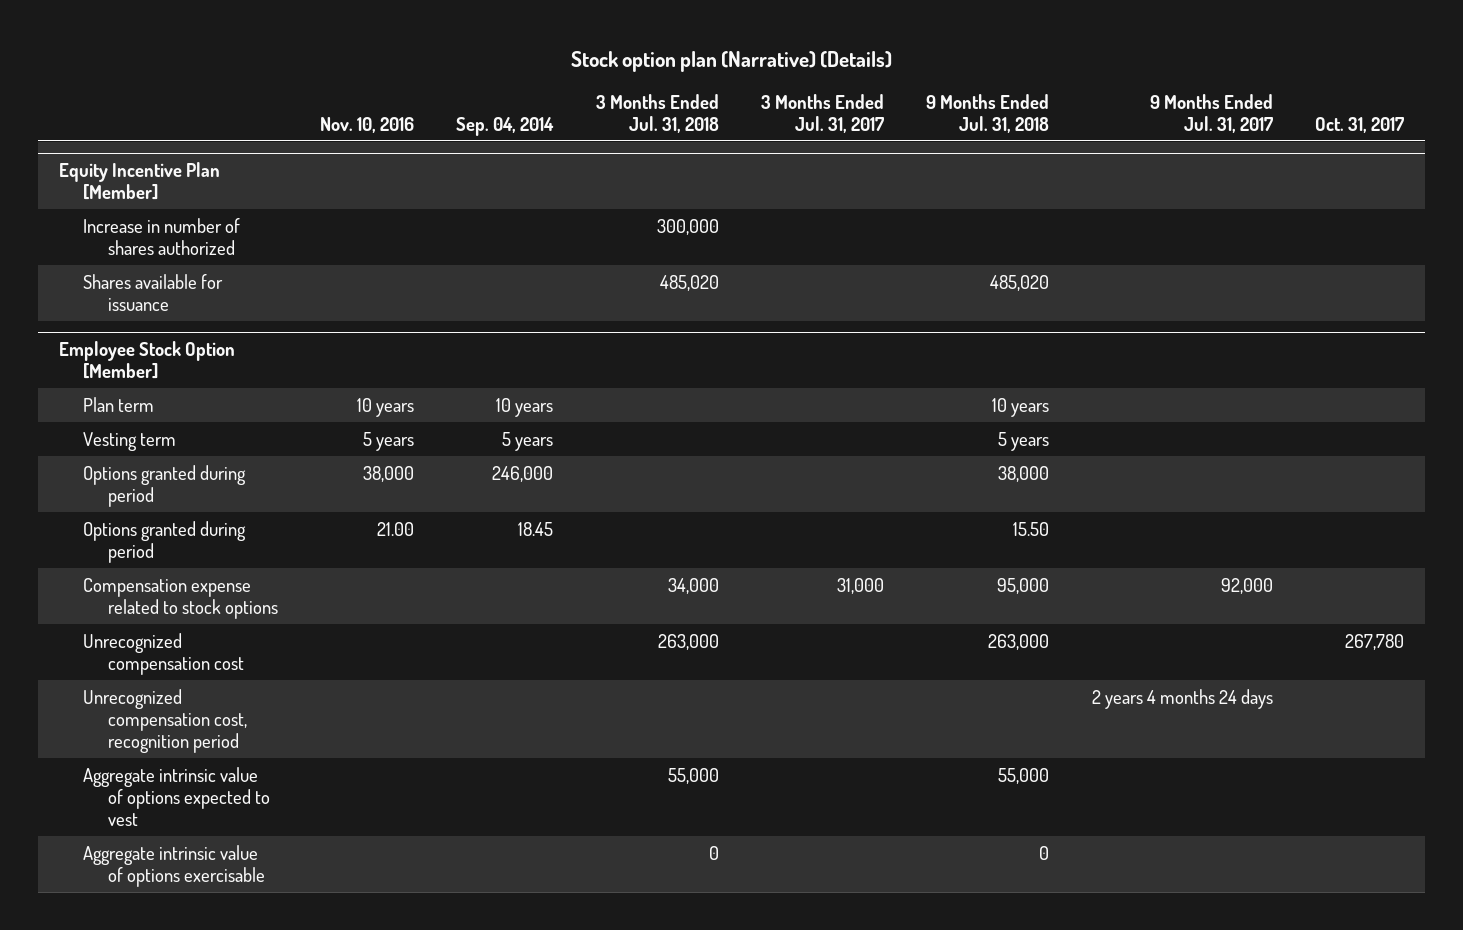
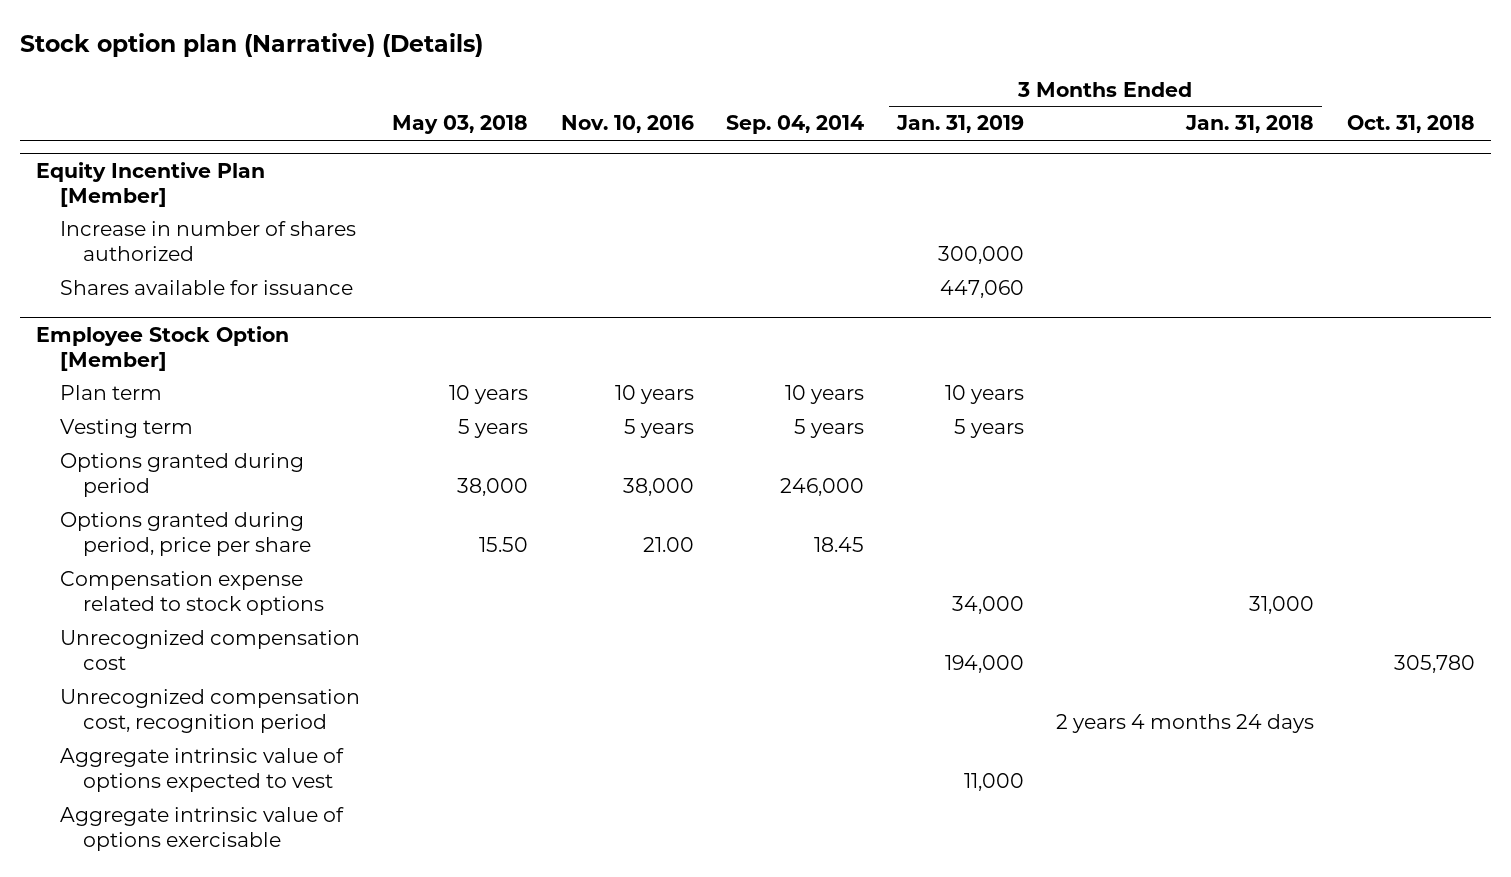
- | Nov. 10, 2016 | Sep. 04, 2014 | 3 Months Ended Jul. 31, 2018 | 3 Months Ended Jul. 31, 2017 | 9 Months Ended Jul. 31, 2018 | 9 Months Ended Jul. 31, 2017 | Oct. 31, 2017
+ | May 03, 2018 | Nov. 10, 2016 | Sep. 04, 2014 | 3 Months Ended Jan. 31, 2019 | 3 Months Ended Jan. 31, 2018 | Oct. 31, 2018
@ Employee Stock Option [Member]
- Options granted during period | 21.00 | 18.45 | | | 15.50 | |
+ Options granted during period, price per share | 15.50 | 21.00 | 18.45 | | |

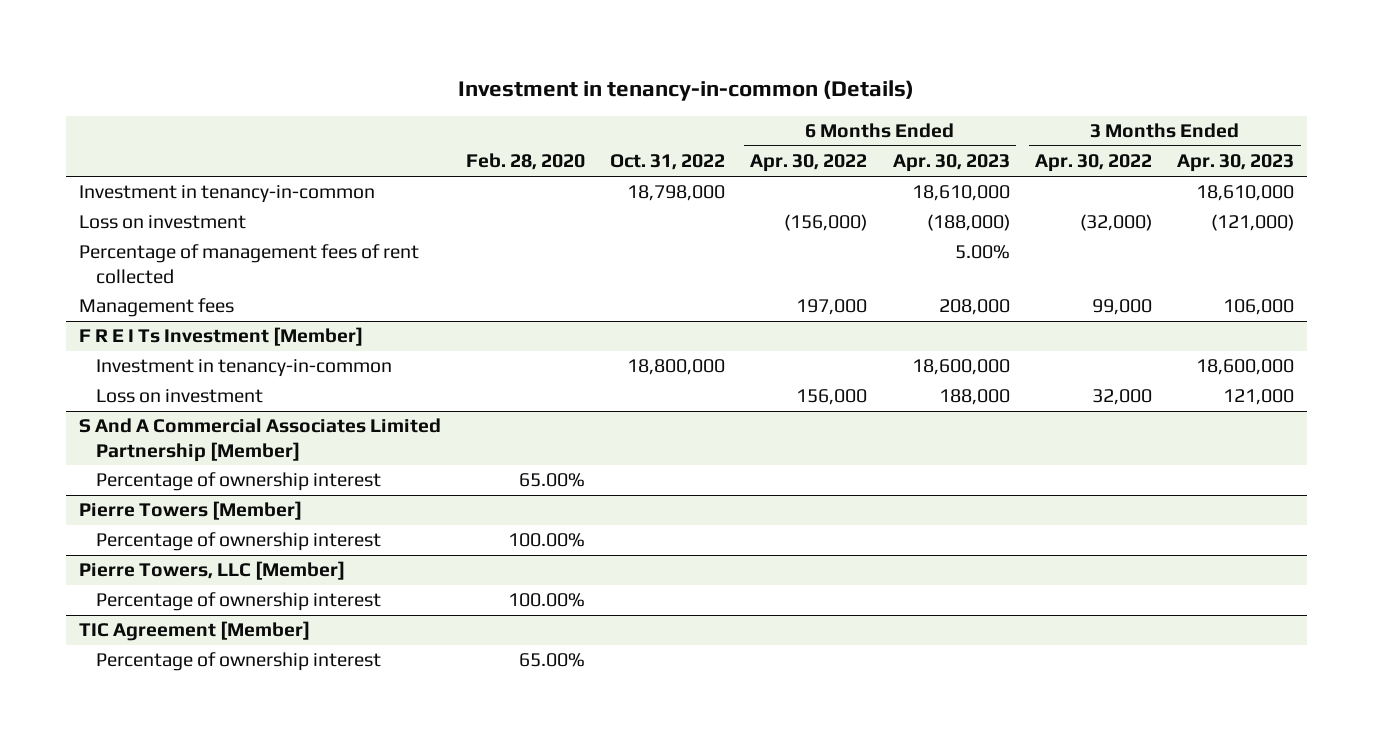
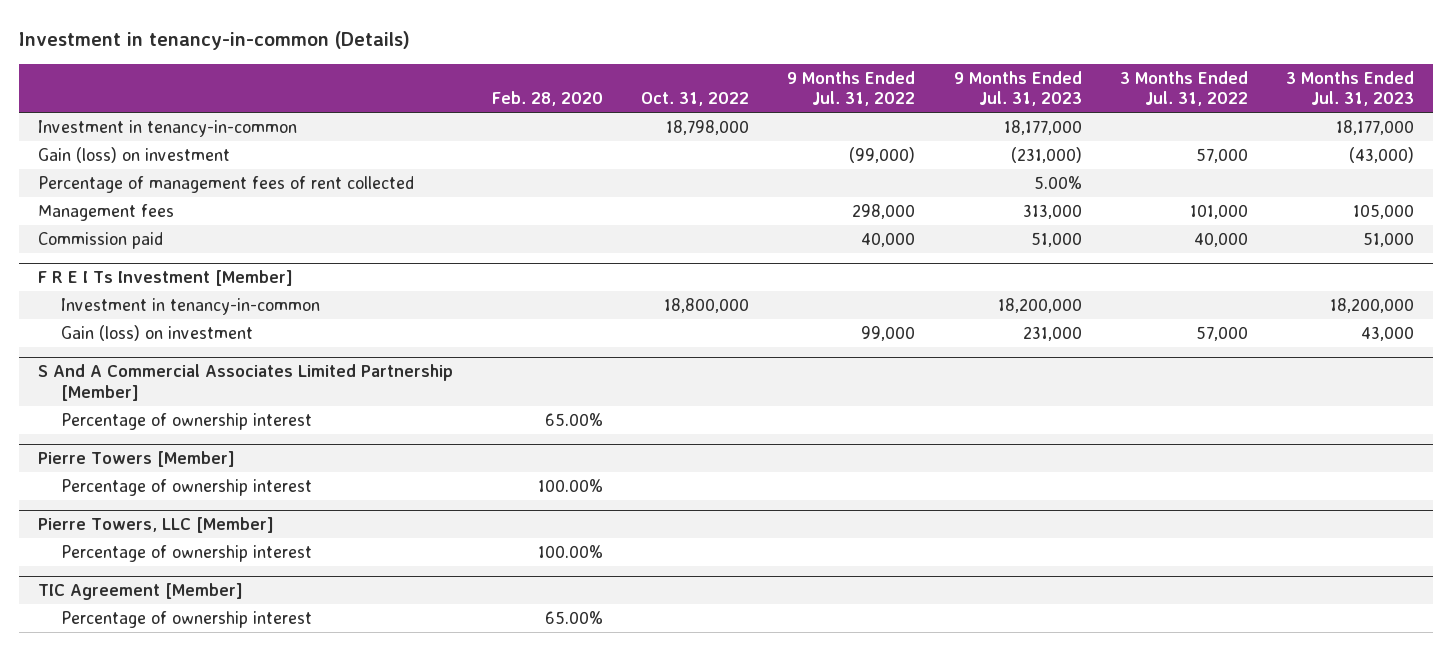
- | Feb. 28, 2020 | Oct. 31, 2022 | 6 Months Ended Apr. 30, 2022 | 6 Months Ended Apr. 30, 2023 | 3 Months Ended Apr. 30, 2022 | 3 Months Ended Apr. 30, 2023
+ | Feb. 28, 2020 | Oct. 31, 2022 | 9 Months Ended Jul. 31, 2022 | 9 Months Ended Jul. 31, 2023 | 3 Months Ended Jul. 31, 2022 | 3 Months Ended Jul. 31, 2023
- Loss on investment | | | (156,000) | (188,000) | (32,000) | (121,000)
+ Gain (loss) on investment | | | (99,000) | (231,000) | 57,000 | (43,000)
+ Commission paid | | | 40,000 | 51,000 | 40,000 | 51,000
@ F R E I Ts Investment [Member]
- Loss on investment | | | 156,000 | 188,000 | 32,000 | 121,000
+ Gain (loss) on investment | | | 99,000 | 231,000 | 57,000 | 43,000

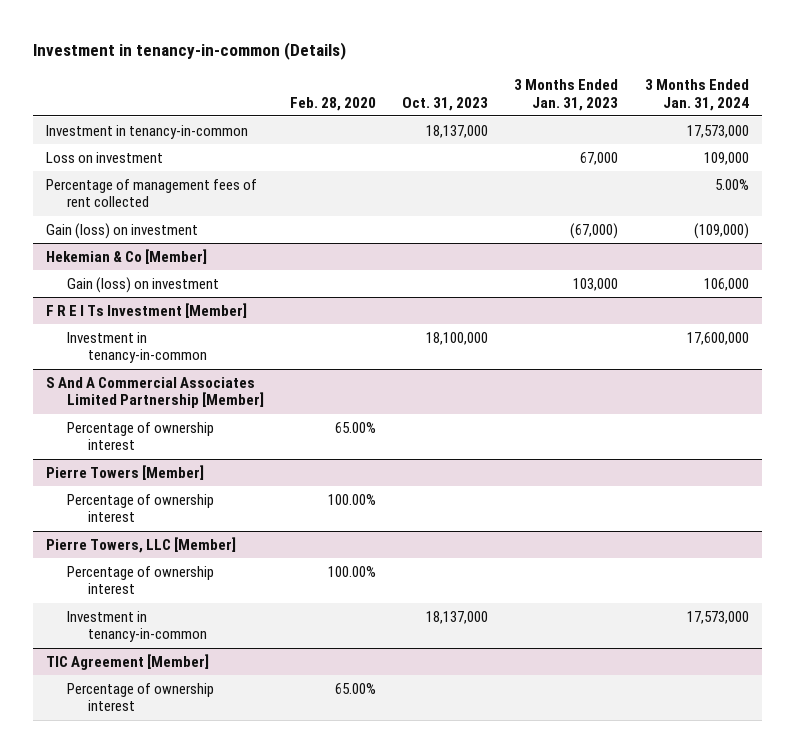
- | Feb. 28, 2020 | Oct. 31, 2022 | 9 Months Ended Jul. 31, 2022 | 9 Months Ended Jul. 31, 2023 | 3 Months Ended Jul. 31, 2022 | 3 Months Ended Jul. 31, 2023
+ | Feb. 28, 2020 | Oct. 31, 2023 | 3 Months Ended Jan. 31, 2023 | 3 Months Ended Jan. 31, 2024
+ Loss on investment | | | 67,000 | 109,000
- Management fees | | | 298,000 | 313,000 | 101,000 | 105,000
- Commission paid | | | 40,000 | 51,000 | 40,000 | 51,000
moved down: Gain (loss) on investment | | | (67,000) | (109,000)
+ Hekemian & Co [Member]
+ Gain (loss) on investment | | | 103,000 | 106,000
@ F R E I Ts Investment [Member]
- Gain (loss) on investment | | | 99,000 | 231,000 | 57,000 | 43,000
@ Pierre Towers, LLC [Member]
+ Investment in tenancy-in-common | | 18,137,000 | | 17,573,000

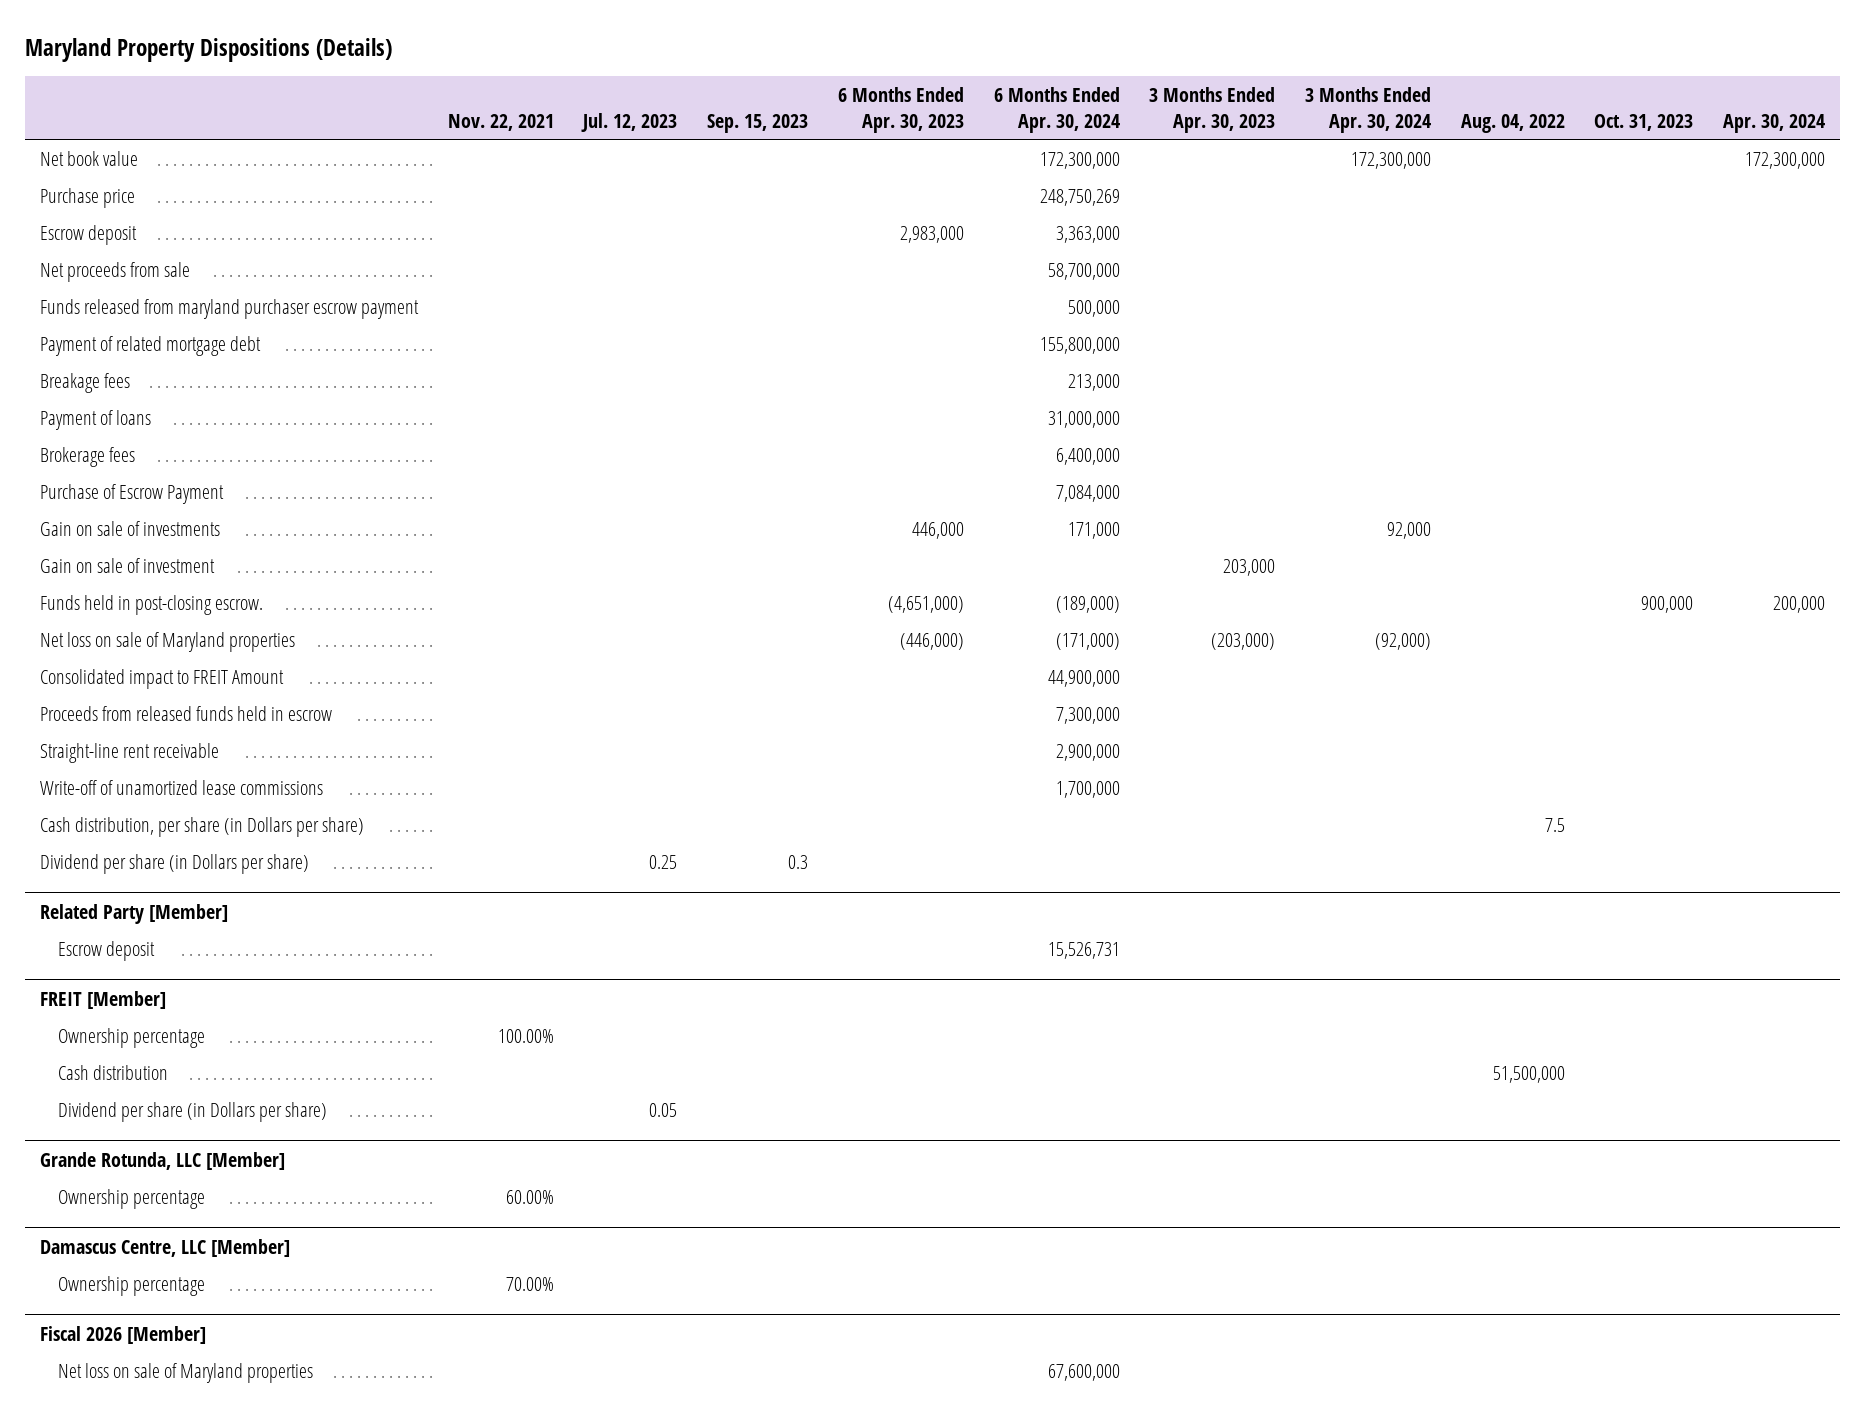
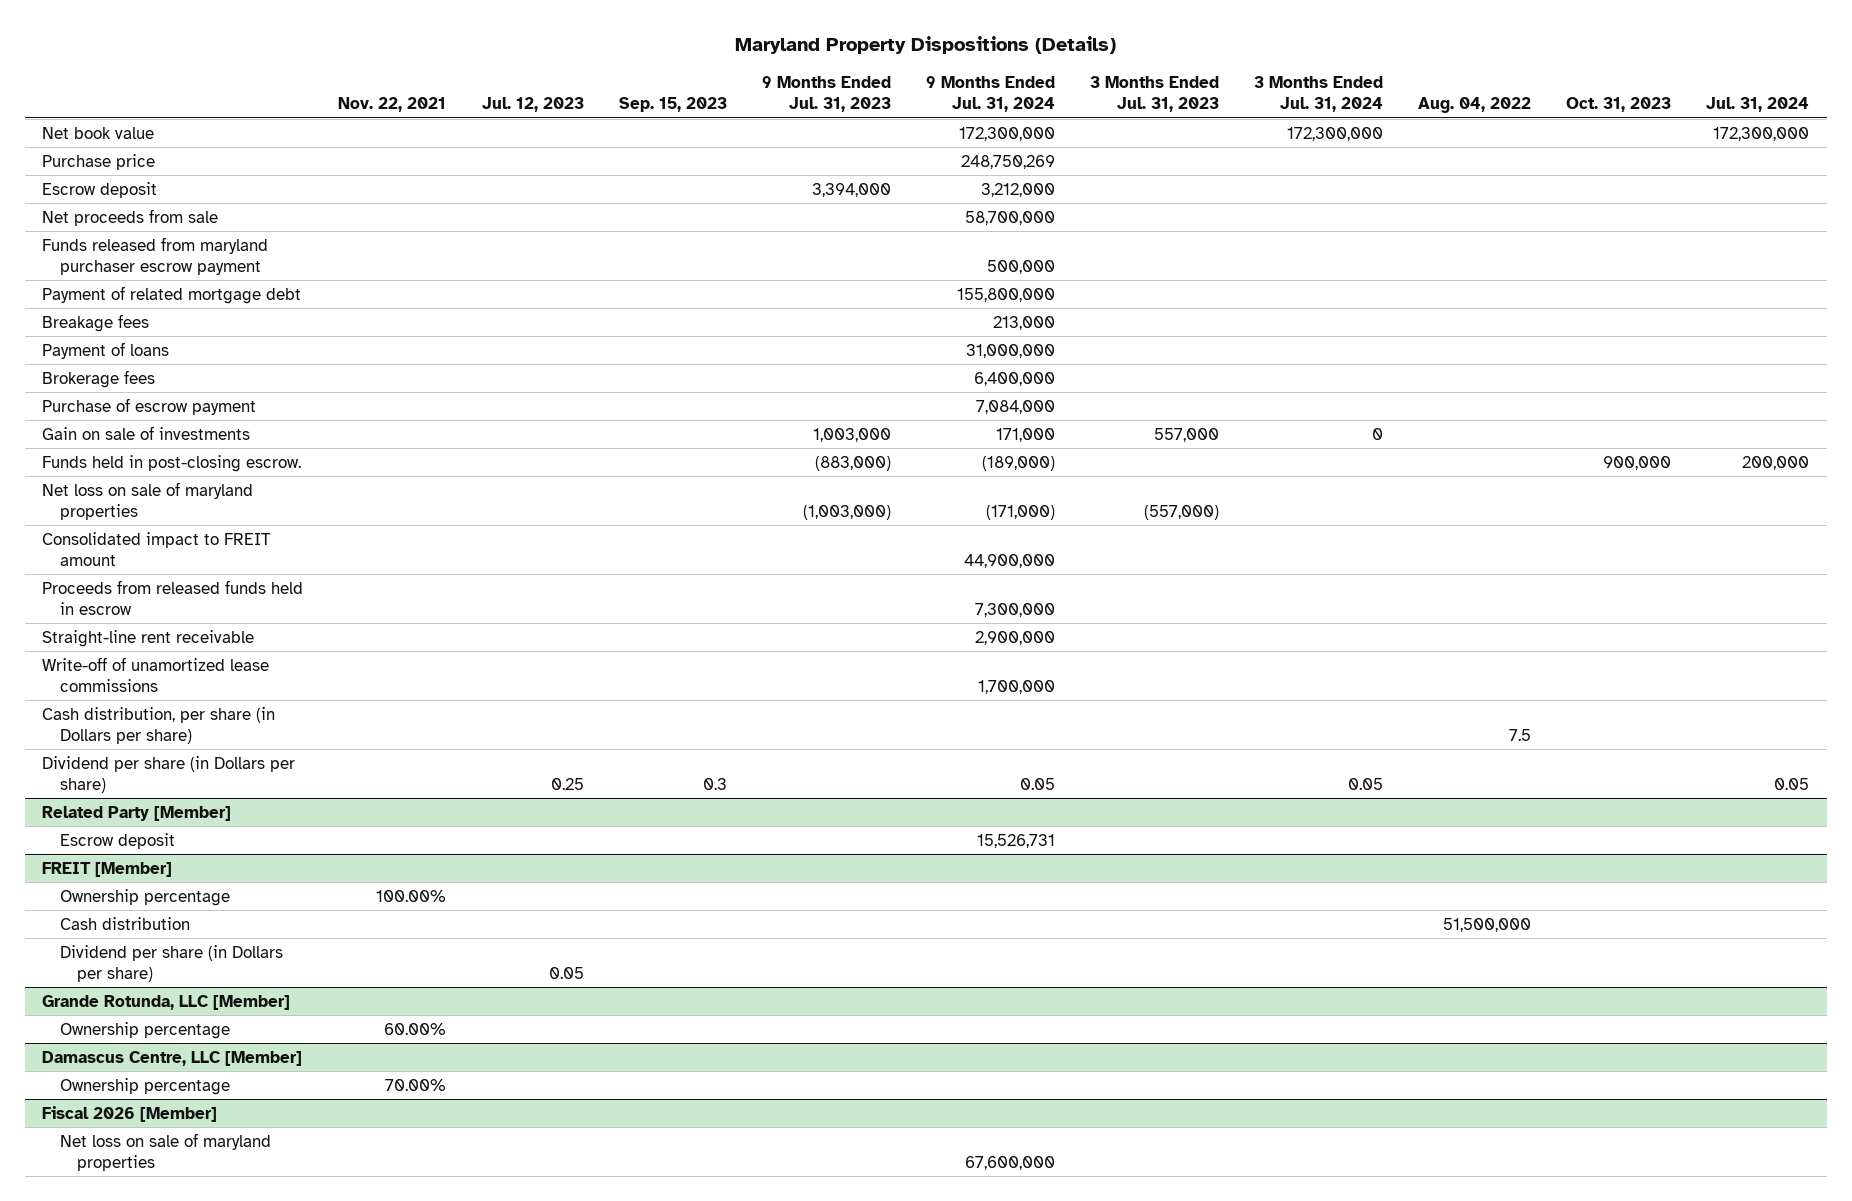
- | Nov. 22, 2021 | Jul. 12, 2023 | Sep. 15, 2023 | 6 Months Ended Apr. 30, 2023 | 6 Months Ended Apr. 30, 2024 | 3 Months Ended Apr. 30, 2023 | 3 Months Ended Apr. 30, 2024 | Aug. 04, 2022 | Oct. 31, 2023 | Apr. 30, 2024
+ | Nov. 22, 2021 | Jul. 12, 2023 | Sep. 15, 2023 | 9 Months Ended Jul. 31, 2023 | 9 Months Ended Jul. 31, 2024 | 3 Months Ended Jul. 31, 2023 | 3 Months Ended Jul. 31, 2024 | Aug. 04, 2022 | Oct. 31, 2023 | Jul. 31, 2024
- Purchase of Escrow Payment | | | | | 7,084,000 | | | | |
+ Purchase of escrow payment | | | | | 7,084,000 | | | | |
- Gain on sale of investment | | | | | | 203,000 | | | |
- Net loss on sale of Maryland properties | | | | (446,000) | (171,000) | (203,000) | (92,000) | | |
- Consolidated impact to FREIT Amount | | | | | 44,900,000 | | | | |
+ Net loss on sale of maryland properties | | | | (1,003,000) | (171,000) | (557,000) | | | |
+ Consolidated impact to FREIT amount | | | | | 44,900,000 | | | | |
@ Fiscal 2026 [Member]
- Net loss on sale of Maryland properties | | | | | 67,600,000 | | | | |
+ Net loss on sale of maryland properties | | | | | 67,600,000 | | | | |

